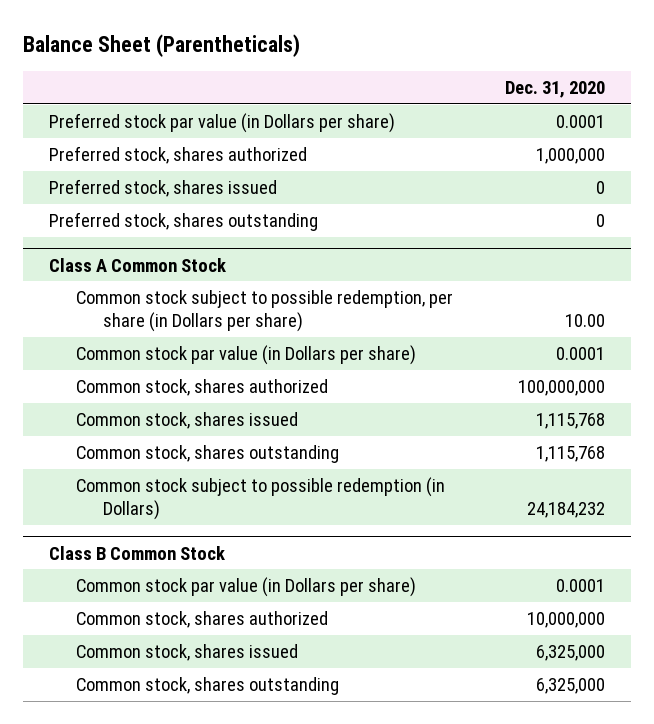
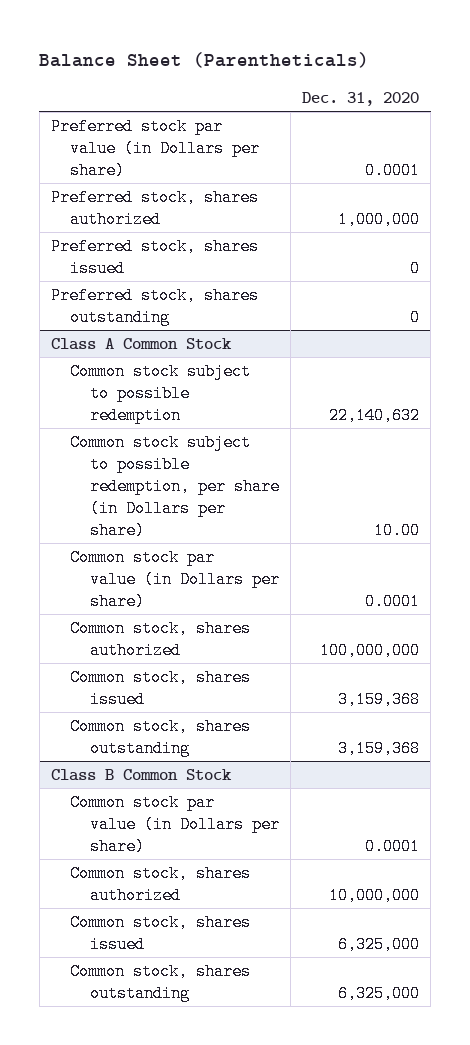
@ Class A Common Stock
+ Common stock subject to possible redemption | 22,140,632
- Common stock, shares issued | 1,115,768
- Common stock, shares outstanding | 1,115,768
- Common stock subject to possible redemption (in Dollars) | 24,184,232
+ Common stock, shares issued | 3,159,368
+ Common stock, shares outstanding | 3,159,368

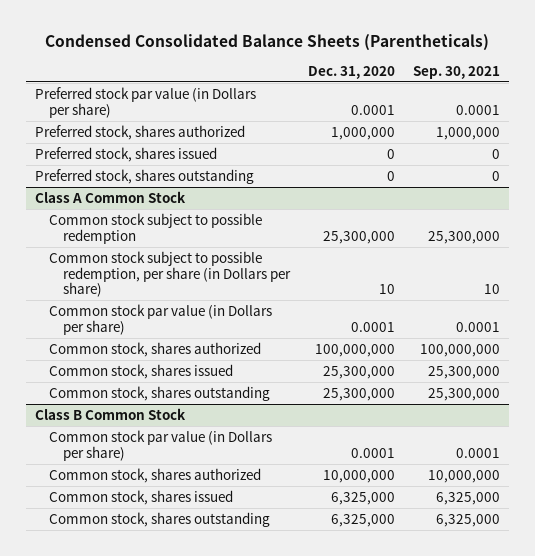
- Balance Sheet (Parentheticals)
+ Condensed Consolidated Balance Sheets (Parentheticals)
- | Dec. 31, 2020
+ | Dec. 31, 2020 | Sep. 30, 2021
@ Class A Common Stock
- Common stock subject to possible redemption | 22,140,632
- Common stock subject to possible redemption, per share (in Dollars per share) | 10.00
+ Common stock subject to possible redemption | 25,300,000 | 25,300,000
+ Common stock subject to possible redemption, per share (in Dollars per share) | 10 | 10
- Common stock, shares issued | 3,159,368
- Common stock, shares outstanding | 3,159,368
+ Common stock, shares issued | 25,300,000 | 25,300,000
+ Common stock, shares outstanding | 25,300,000 | 25,300,000

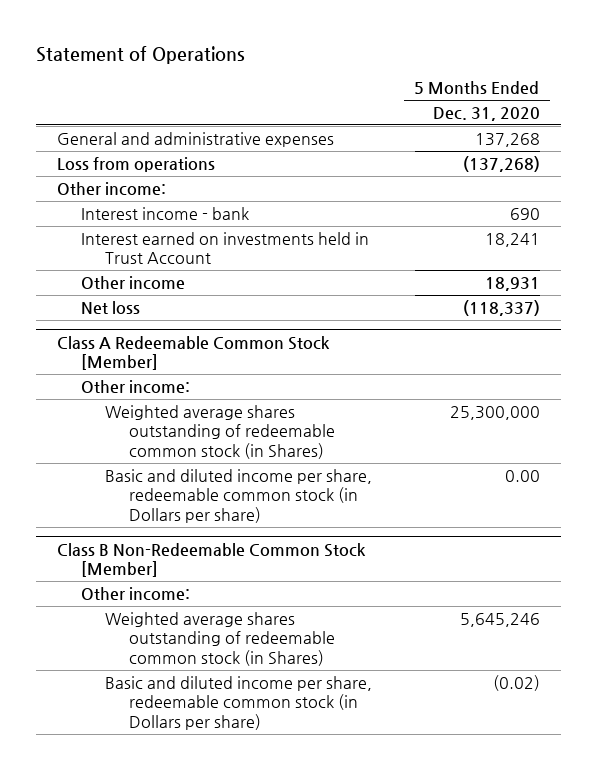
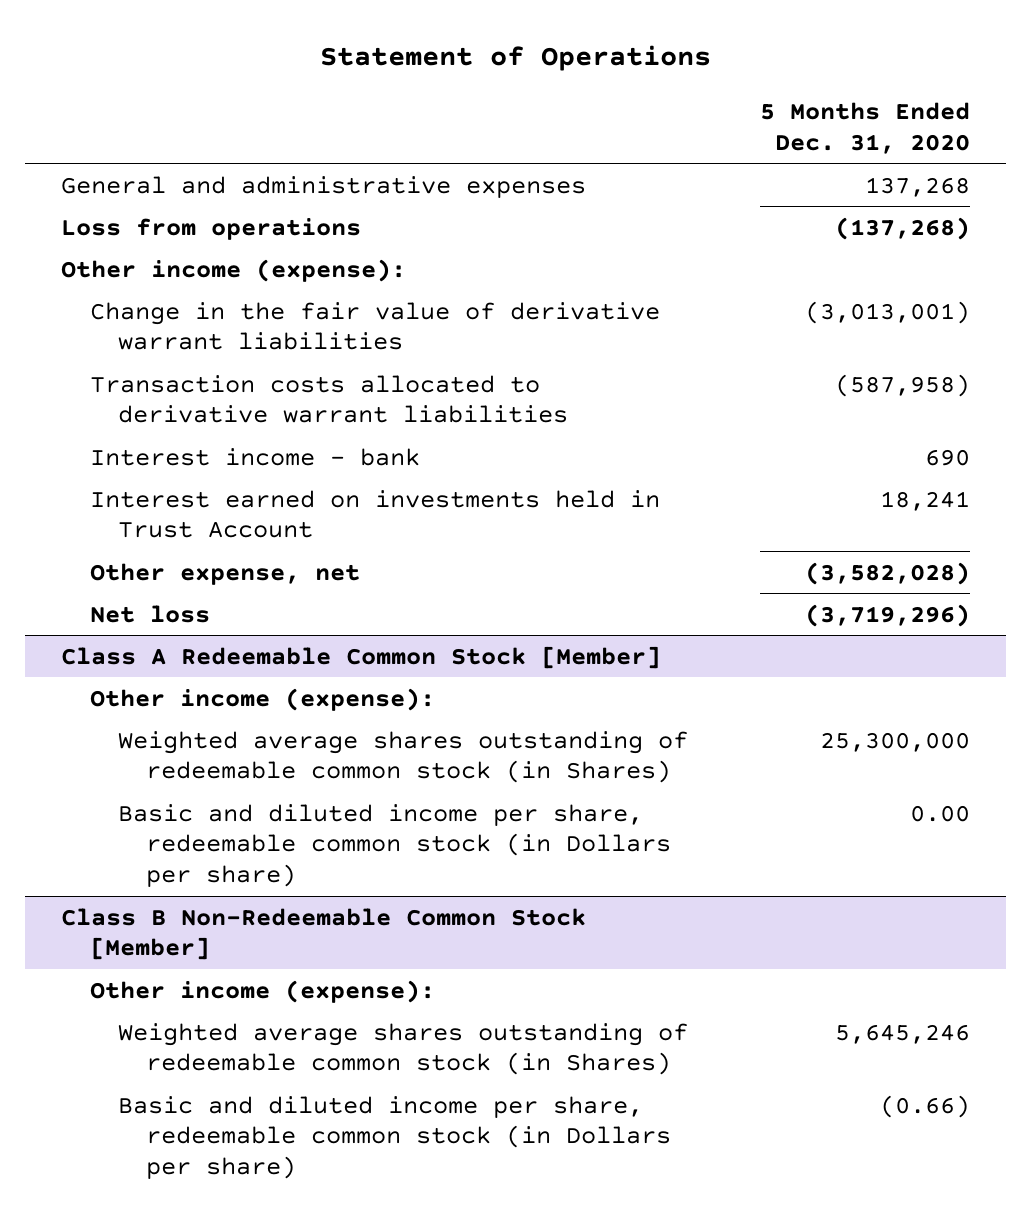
- Other income:
+ Other income (expense):
+ Change in the fair value of derivative warrant liabilities | (3,013,001)
+ Transaction costs allocated to derivative warrant liabilities | (587,958)
- Other income | 18,931
- Net loss | (118,337)
+ Other expense, net | (3,582,028)
+ Net loss | (3,719,296)
@ Class A Redeemable Common Stock [Member]
- Other income:
+ Other income (expense):
@ Class B Non-Redeemable Common Stock [Member]
- Other income:
+ Other income (expense):
- Basic and diluted income per share, redeemable common stock (in Dollars per share) | (0.02)
+ Basic and diluted income per share, redeemable common stock (in Dollars per share) | (0.66)

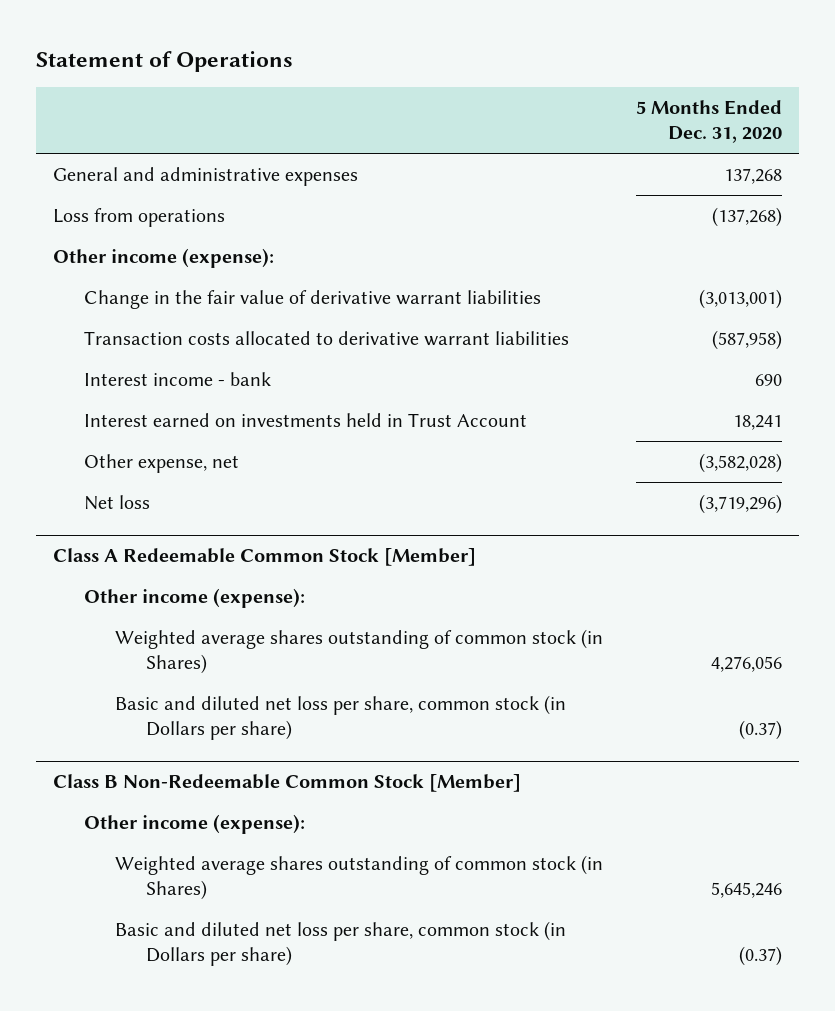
@ Class A Redeemable Common Stock [Member]
- Weighted average shares outstanding of redeemable common stock (in Shares) | 25,300,000
- Basic and diluted income per share, redeemable common stock (in Dollars per share) | 0.00
+ Weighted average shares outstanding of common stock (in Shares) | 4,276,056
+ Basic and diluted net loss per share, common stock (in Dollars per share) | (0.37)
@ Class B Non-Redeemable Common Stock [Member]
- Weighted average shares outstanding of redeemable common stock (in Shares) | 5,645,246
- Basic and diluted income per share, redeemable common stock (in Dollars per share) | (0.66)
+ Weighted average shares outstanding of common stock (in Shares) | 5,645,246
+ Basic and diluted net loss per share, common stock (in Dollars per share) | (0.37)

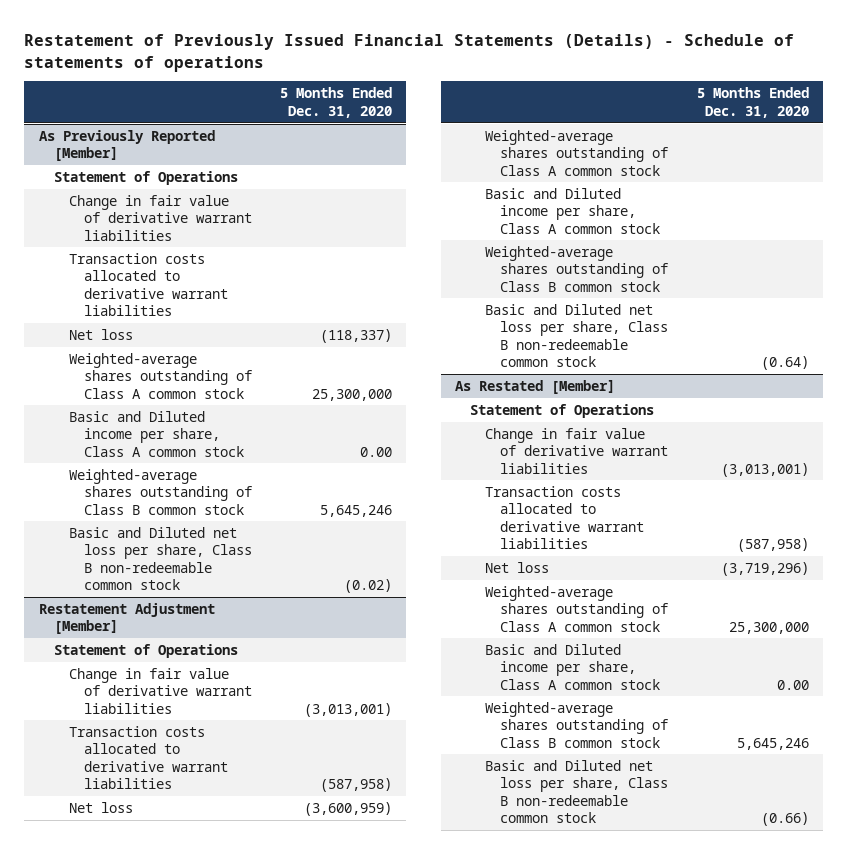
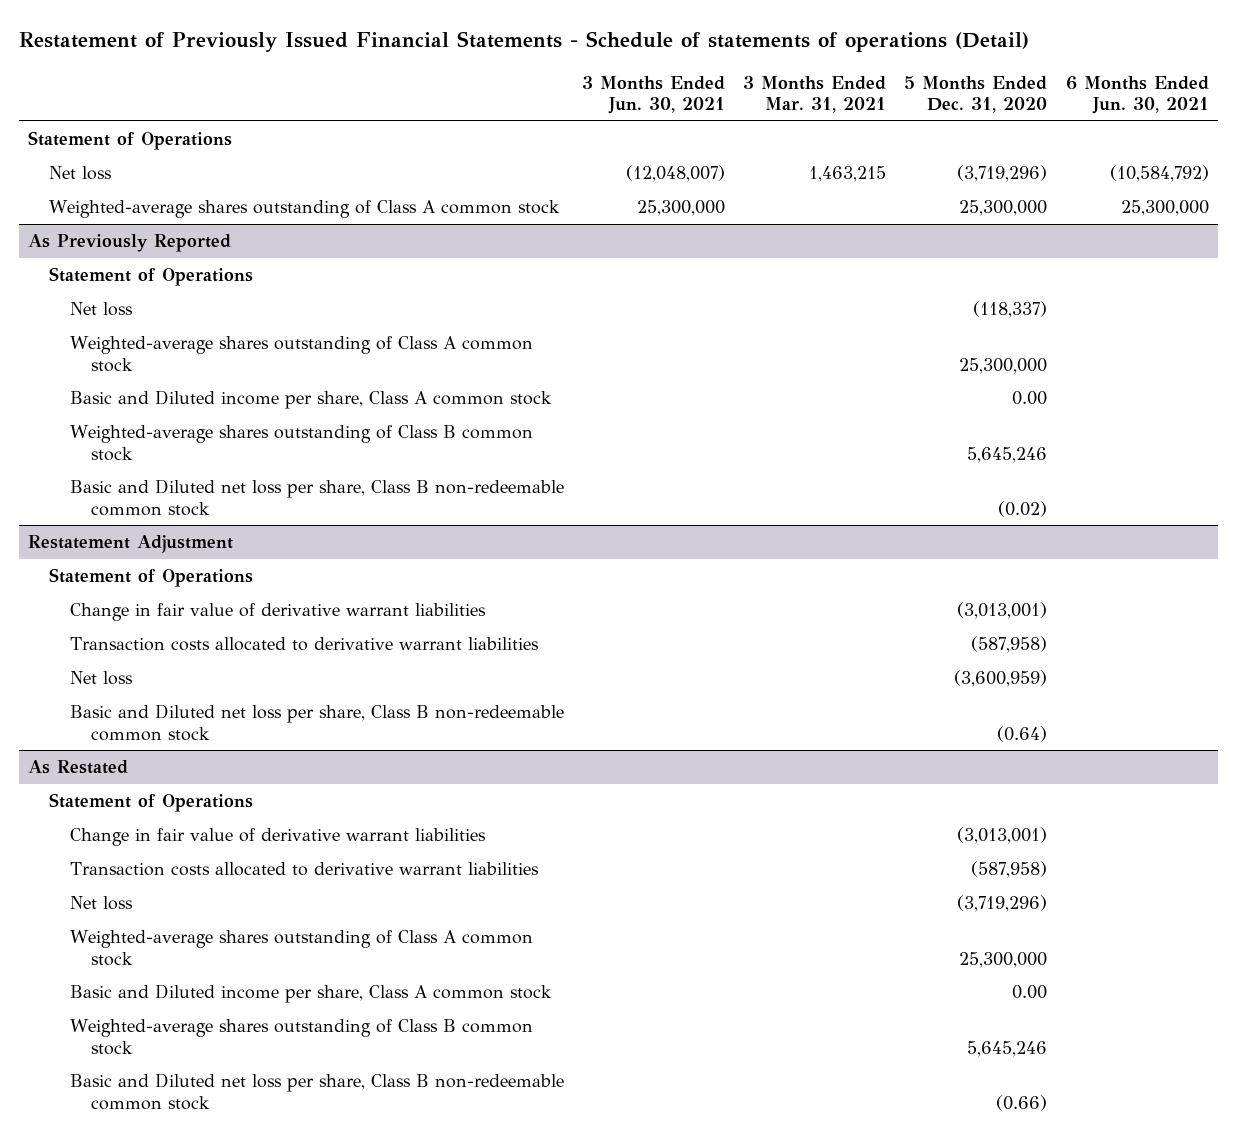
- Restatement of Previously Issued Financial Statements (Details) - Schedule of statements of operations
+ Restatement of Previously Issued Financial Statements - Schedule of statements of operations (Detail)
- | 5 Months Ended Dec. 31, 2020
+ | 3 Months Ended Jun. 30, 2021 | 3 Months Ended Mar. 31, 2021 | 5 Months Ended Dec. 31, 2020 | 6 Months Ended Jun. 30, 2021
- As Previously Reported [Member]
- Change in fair value of derivative warrant liabilities
- Transaction costs allocated to derivative warrant liabilities
+ Net loss | (12,048,007) | 1,463,215 | (3,719,296) | (10,584,792)
+ Weighted-average shares outstanding of Class A common stock | 25,300,000 | | 25,300,000 | 25,300,000
+ As Previously Reported
+ Statement of Operations
- Restatement Adjustment [Member]
+ Restatement Adjustment
- Weighted-average shares outstanding of Class A common stock
- Basic and Diluted income per share, Class A common stock
- Weighted-average shares outstanding of Class B common stock
- As Restated [Member]
+ As Restated

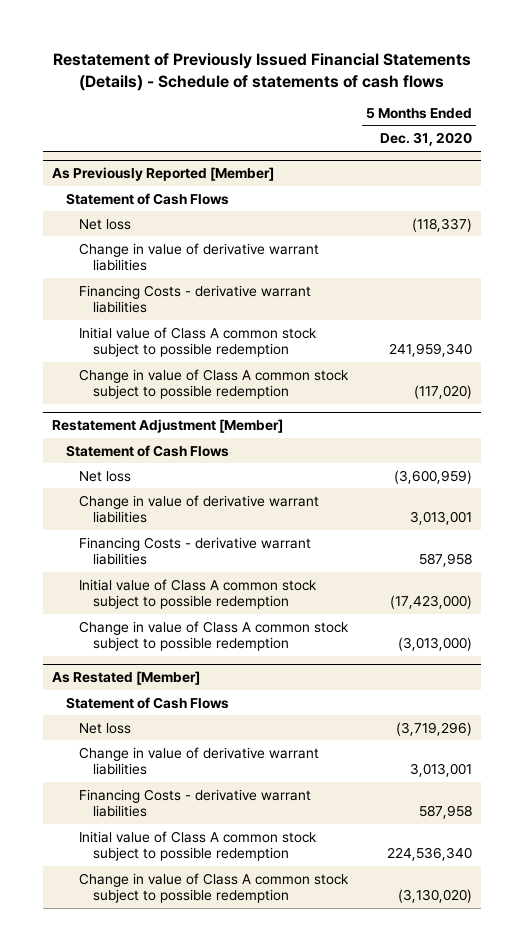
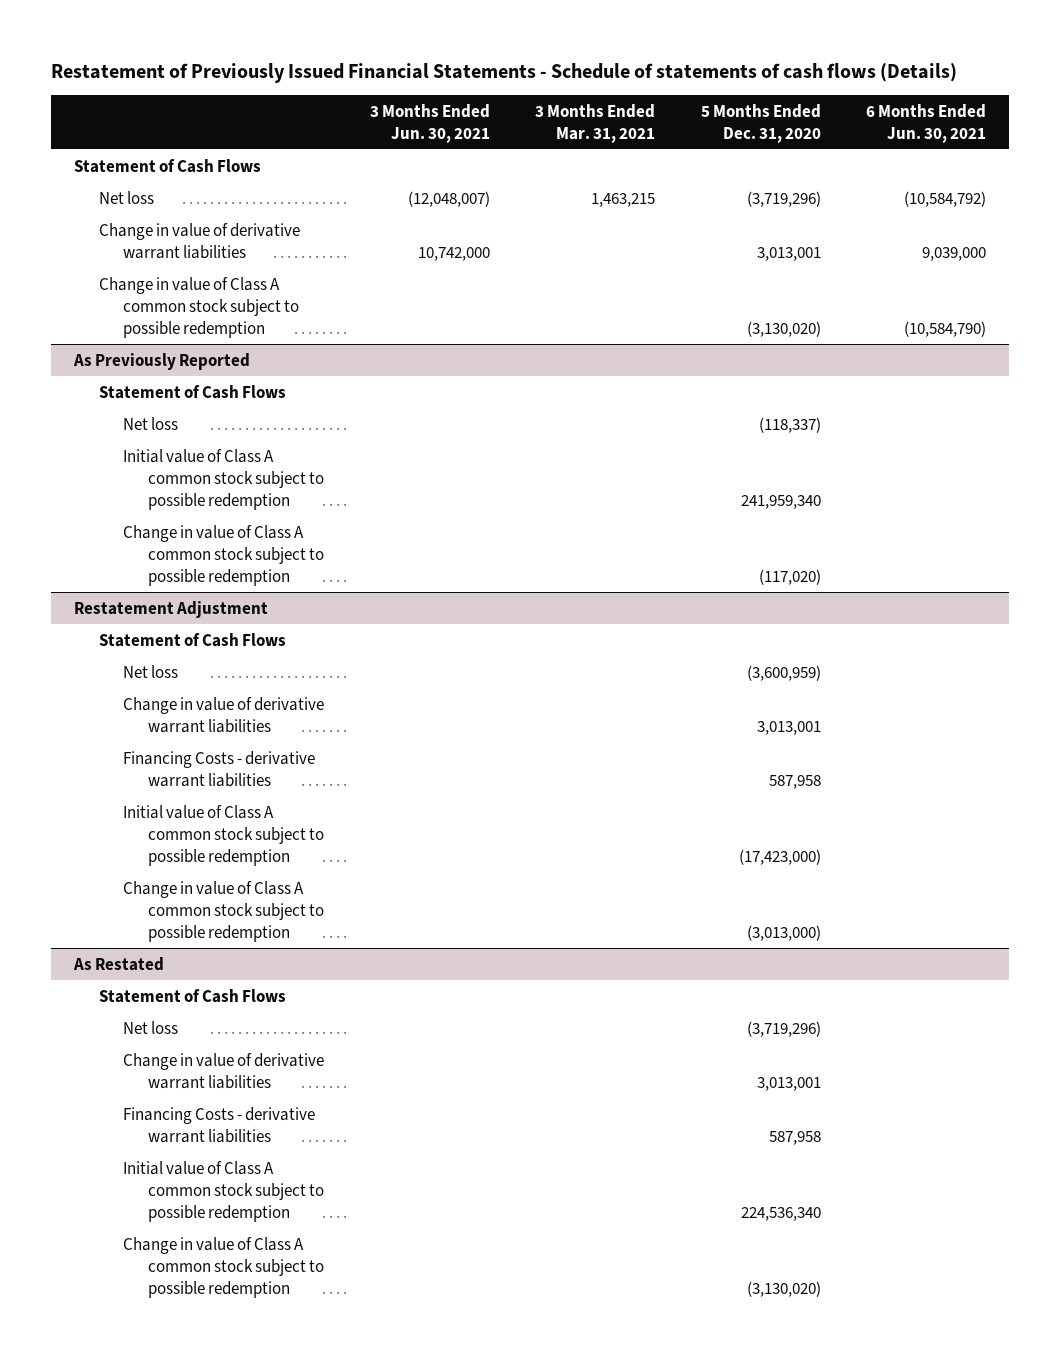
- Restatement of Previously Issued Financial Statements (Details) - Schedule of statements of cash flows
+ Restatement of Previously Issued Financial Statements - Schedule of statements of cash flows (Details)
- | 5 Months Ended Dec. 31, 2020
+ | 3 Months Ended Jun. 30, 2021 | 3 Months Ended Mar. 31, 2021 | 5 Months Ended Dec. 31, 2020 | 6 Months Ended Jun. 30, 2021
- As Previously Reported [Member]
+ Net loss | (12,048,007) | 1,463,215 | (3,719,296) | (10,584,792)
+ Change in value of derivative warrant liabilities | 10,742,000 | | 3,013,001 | 9,039,000
+ Change in value of Class A common stock subject to possible redemption | | | (3,130,020) | (10,584,790)
+ As Previously Reported
+ Statement of Cash Flows
- Change in value of derivative warrant liabilities
- Financing Costs - derivative warrant liabilities
- Restatement Adjustment [Member]
+ Restatement Adjustment
- As Restated [Member]
+ As Restated

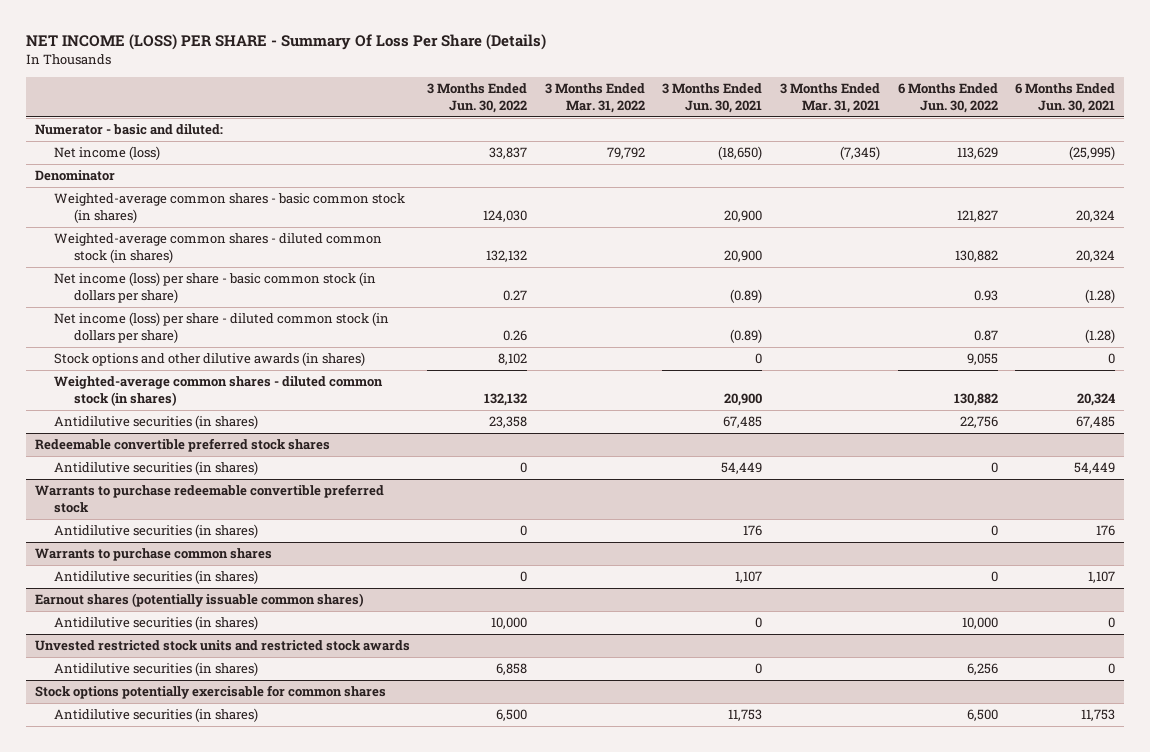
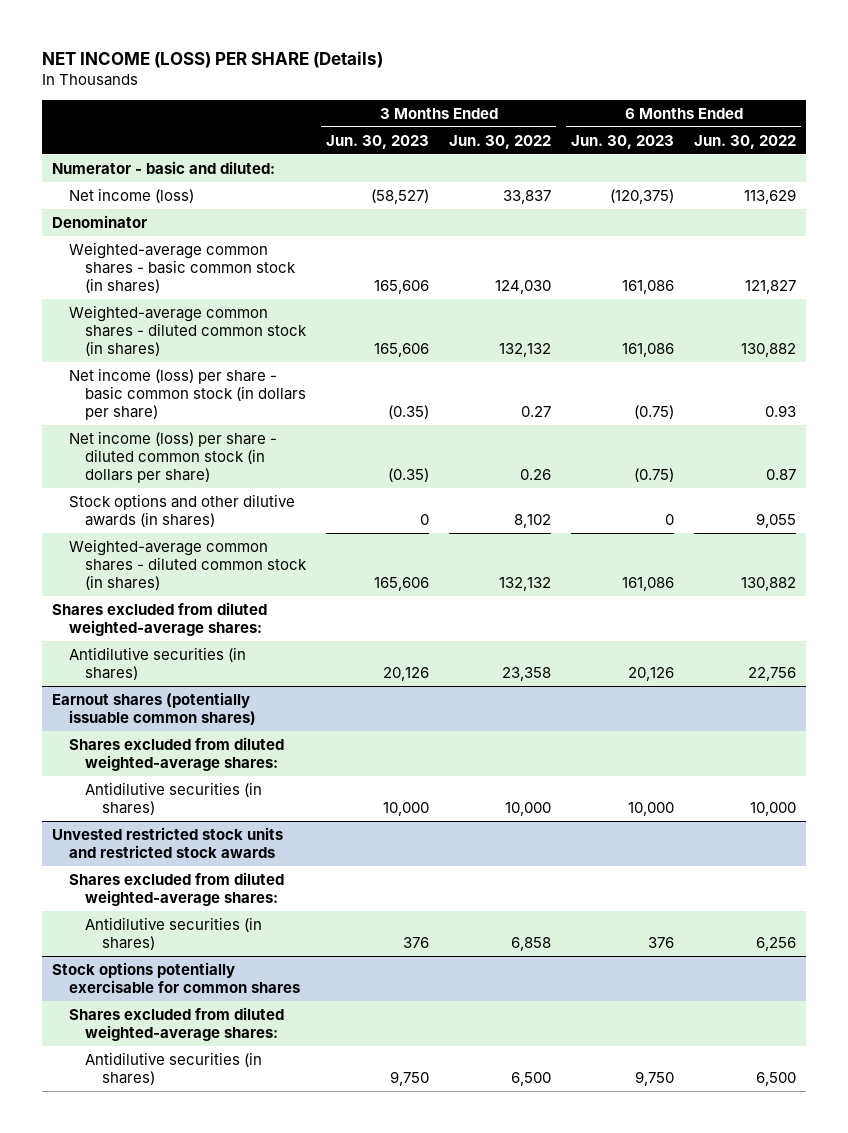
- NET INCOME (LOSS) PER SHARE - Summary Of Loss Per Share (Details)
+ NET INCOME (LOSS) PER SHARE (Details)
- | 3 Months Ended Jun. 30, 2022 | 3 Months Ended Mar. 31, 2022 | 3 Months Ended Jun. 30, 2021 | 3 Months Ended Mar. 31, 2021 | 6 Months Ended Jun. 30, 2022 | 6 Months Ended Jun. 30, 2021
+ | 3 Months Ended Jun. 30, 2023 | 3 Months Ended Jun. 30, 2022 | 6 Months Ended Jun. 30, 2023 | 6 Months Ended Jun. 30, 2022
+ Shares excluded from diluted weighted-average shares:
- Redeemable convertible preferred stock shares
- Antidilutive securities (in shares) | 0 | | 54,449 | | 0 | 54,449
- Warrants to purchase redeemable convertible preferred stock
- Antidilutive securities (in shares) | 0 | | 176 | | 0 | 176
- Warrants to purchase common shares
- Antidilutive securities (in shares) | 0 | | 1,107 | | 0 | 1,107
@ Earnout shares (potentially issuable common shares)
+ Shares excluded from diluted weighted-average shares:
@ Unvested restricted stock units and restricted stock awards
+ Shares excluded from diluted weighted-average shares:
@ Stock options potentially exercisable for common shares
+ Shares excluded from diluted weighted-average shares:

